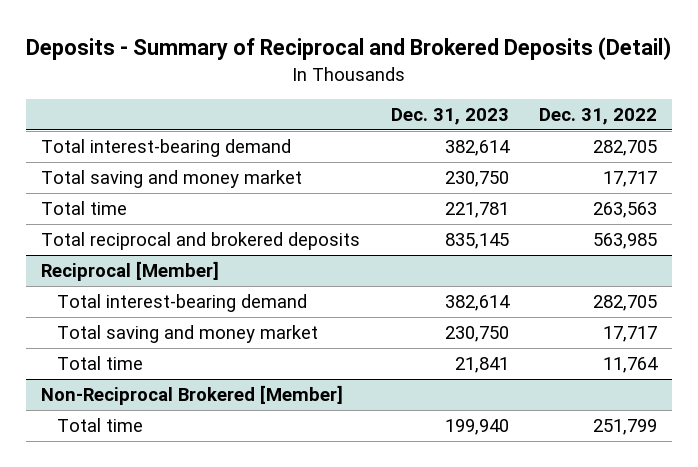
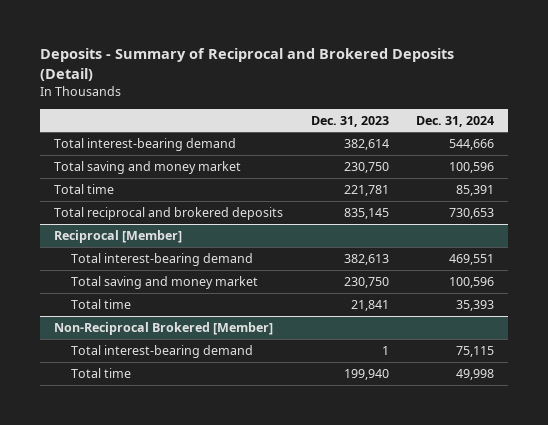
- | Dec. 31, 2023 | Dec. 31, 2022
+ | Dec. 31, 2023 | Dec. 31, 2024
@ Reciprocal [Member]
- Total interest-bearing demand | 382,614 | 282,705
+ Total interest-bearing demand | 382,613 | 469,551
@ Non-Reciprocal Brokered [Member]
+ Total interest-bearing demand | 1 | 75,115

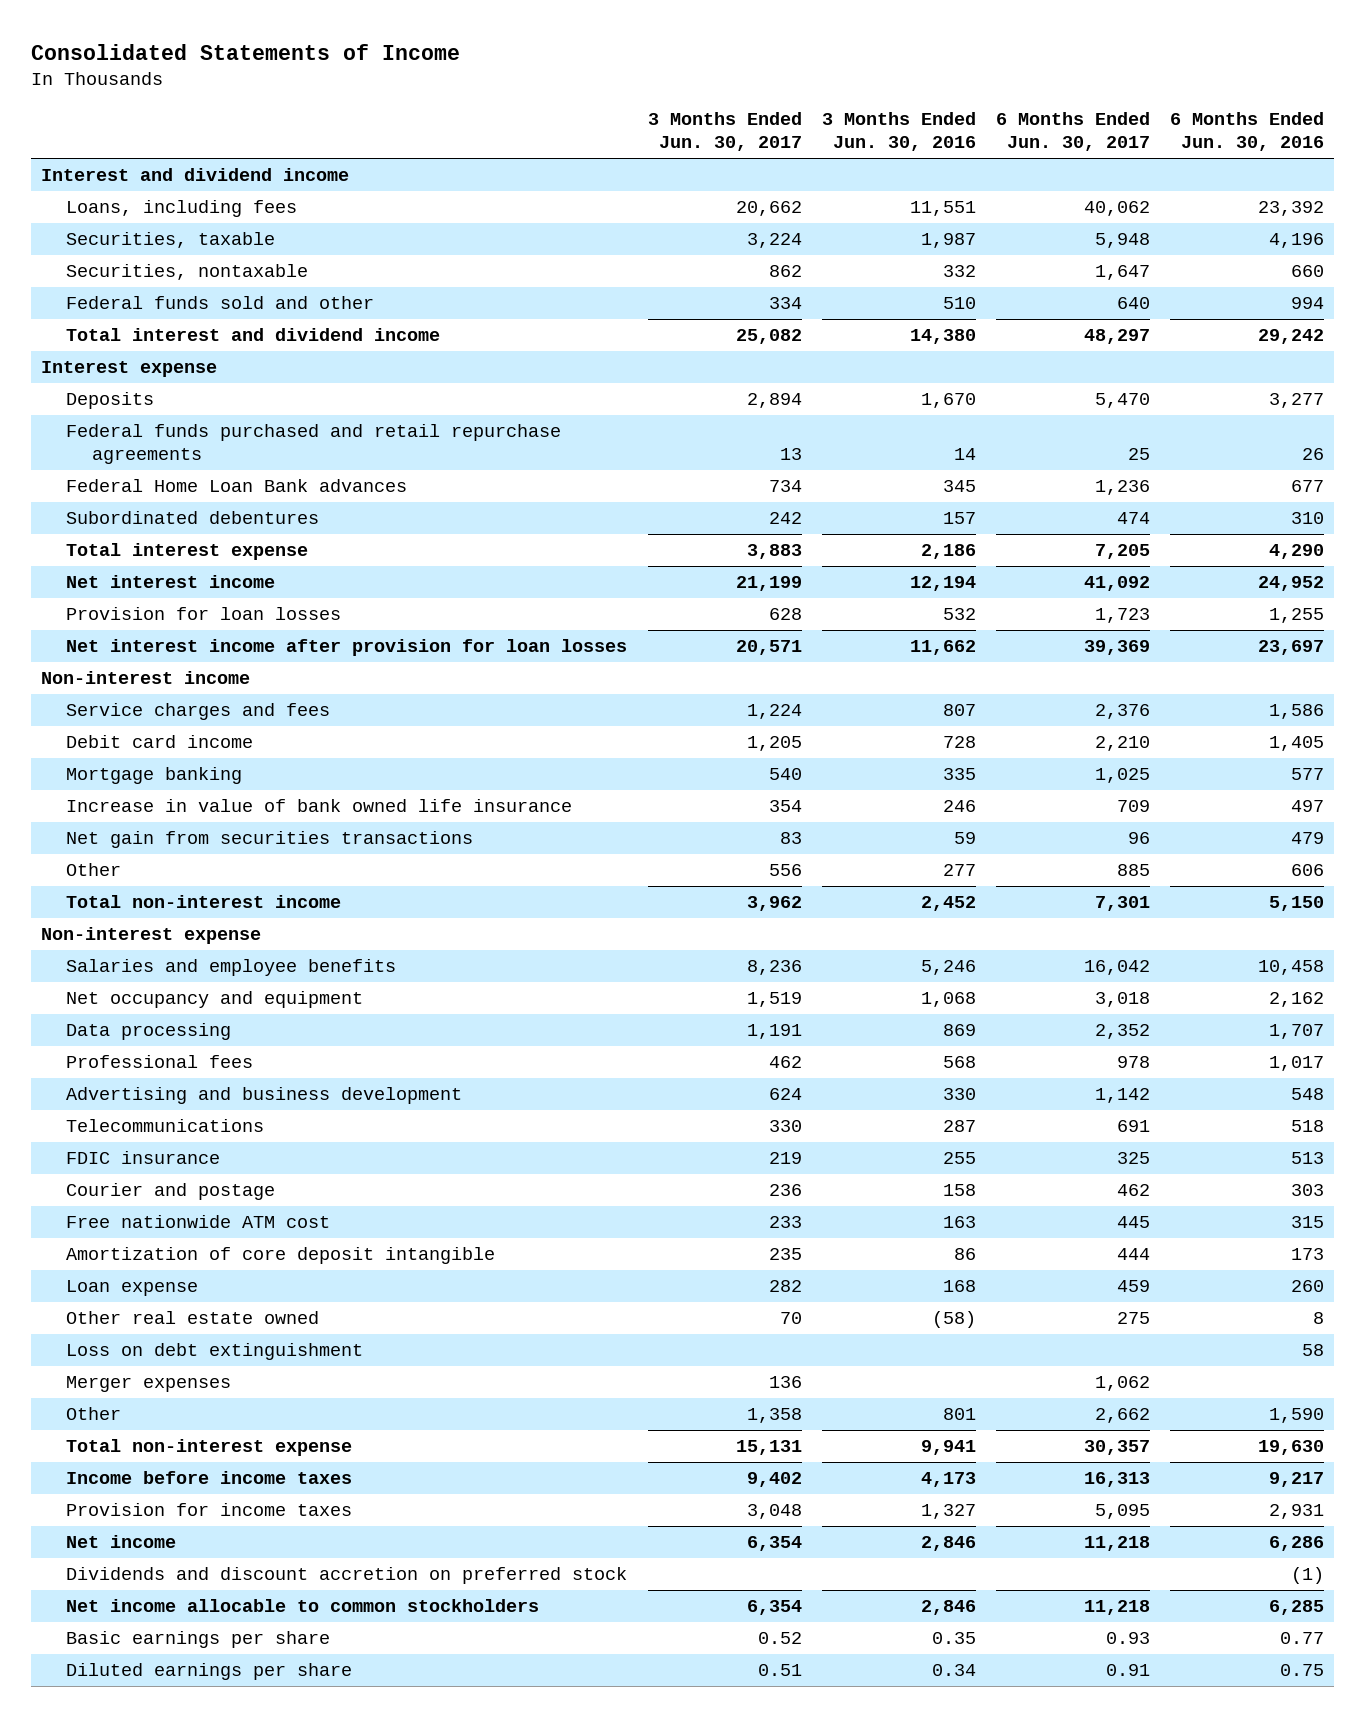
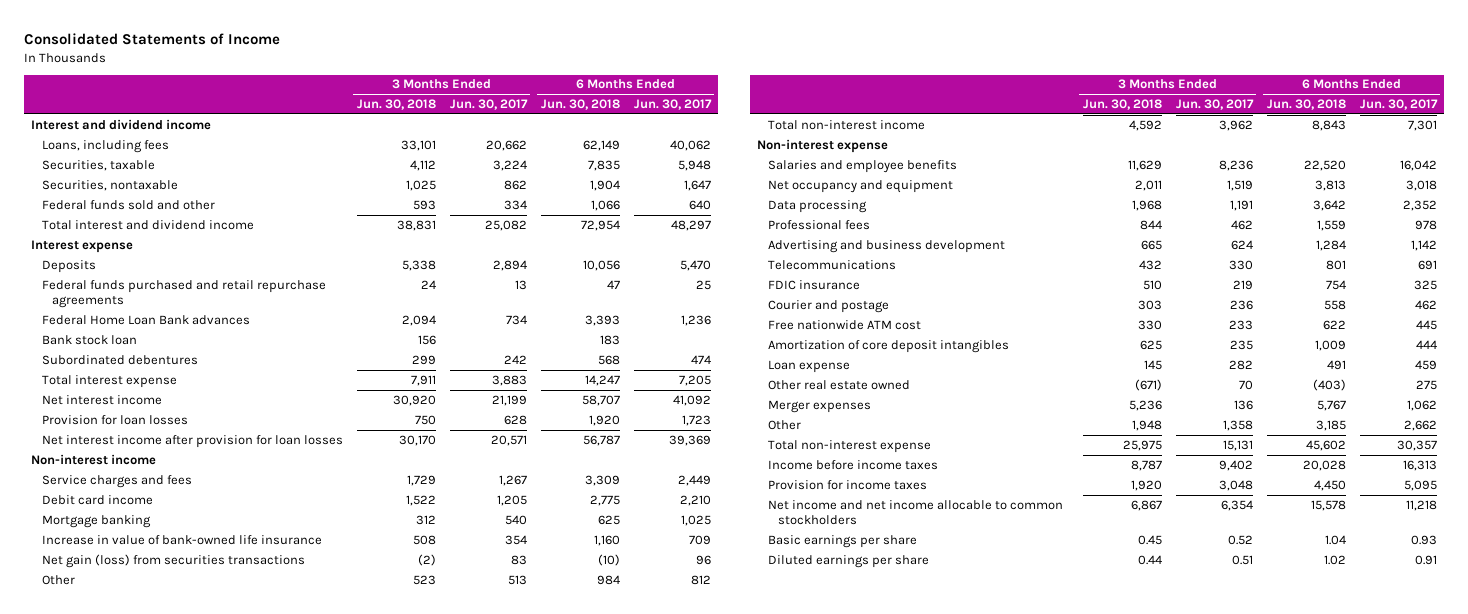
- | 3 Months Ended Jun. 30, 2017 | 3 Months Ended Jun. 30, 2016 | 6 Months Ended Jun. 30, 2017 | 6 Months Ended Jun. 30, 2016
+ | 3 Months Ended Jun. 30, 2018 | 3 Months Ended Jun. 30, 2017 | 6 Months Ended Jun. 30, 2018 | 6 Months Ended Jun. 30, 2017
+ Bank stock loan | 156 | | 183 |
- Service charges and fees | 1,224 | 807 | 2,376 | 1,586
+ Service charges and fees | 1,729 | 1,267 | 3,309 | 2,449
- Increase in value of bank owned life insurance | 354 | 246 | 709 | 497
- Net gain from securities transactions | 83 | 59 | 96 | 479
- Other | 556 | 277 | 885 | 606
+ Increase in value of bank-owned life insurance | 508 | 354 | 1,160 | 709
+ Net gain (loss) from securities transactions | (2) | 83 | (10) | 96
+ Other | 523 | 513 | 984 | 812
- Amortization of core deposit intangible | 235 | 86 | 444 | 173
+ Amortization of core deposit intangibles | 625 | 235 | 1,009 | 444
- Loss on debt extinguishment | | | | 58
- Net income | 6,354 | 2,846 | 11,218 | 6,286
- Dividends and discount accretion on preferred stock | | | | (1)
- Net income allocable to common stockholders | 6,354 | 2,846 | 11,218 | 6,285
+ Net income and net income allocable to common stockholders | 6,867 | 6,354 | 15,578 | 11,218

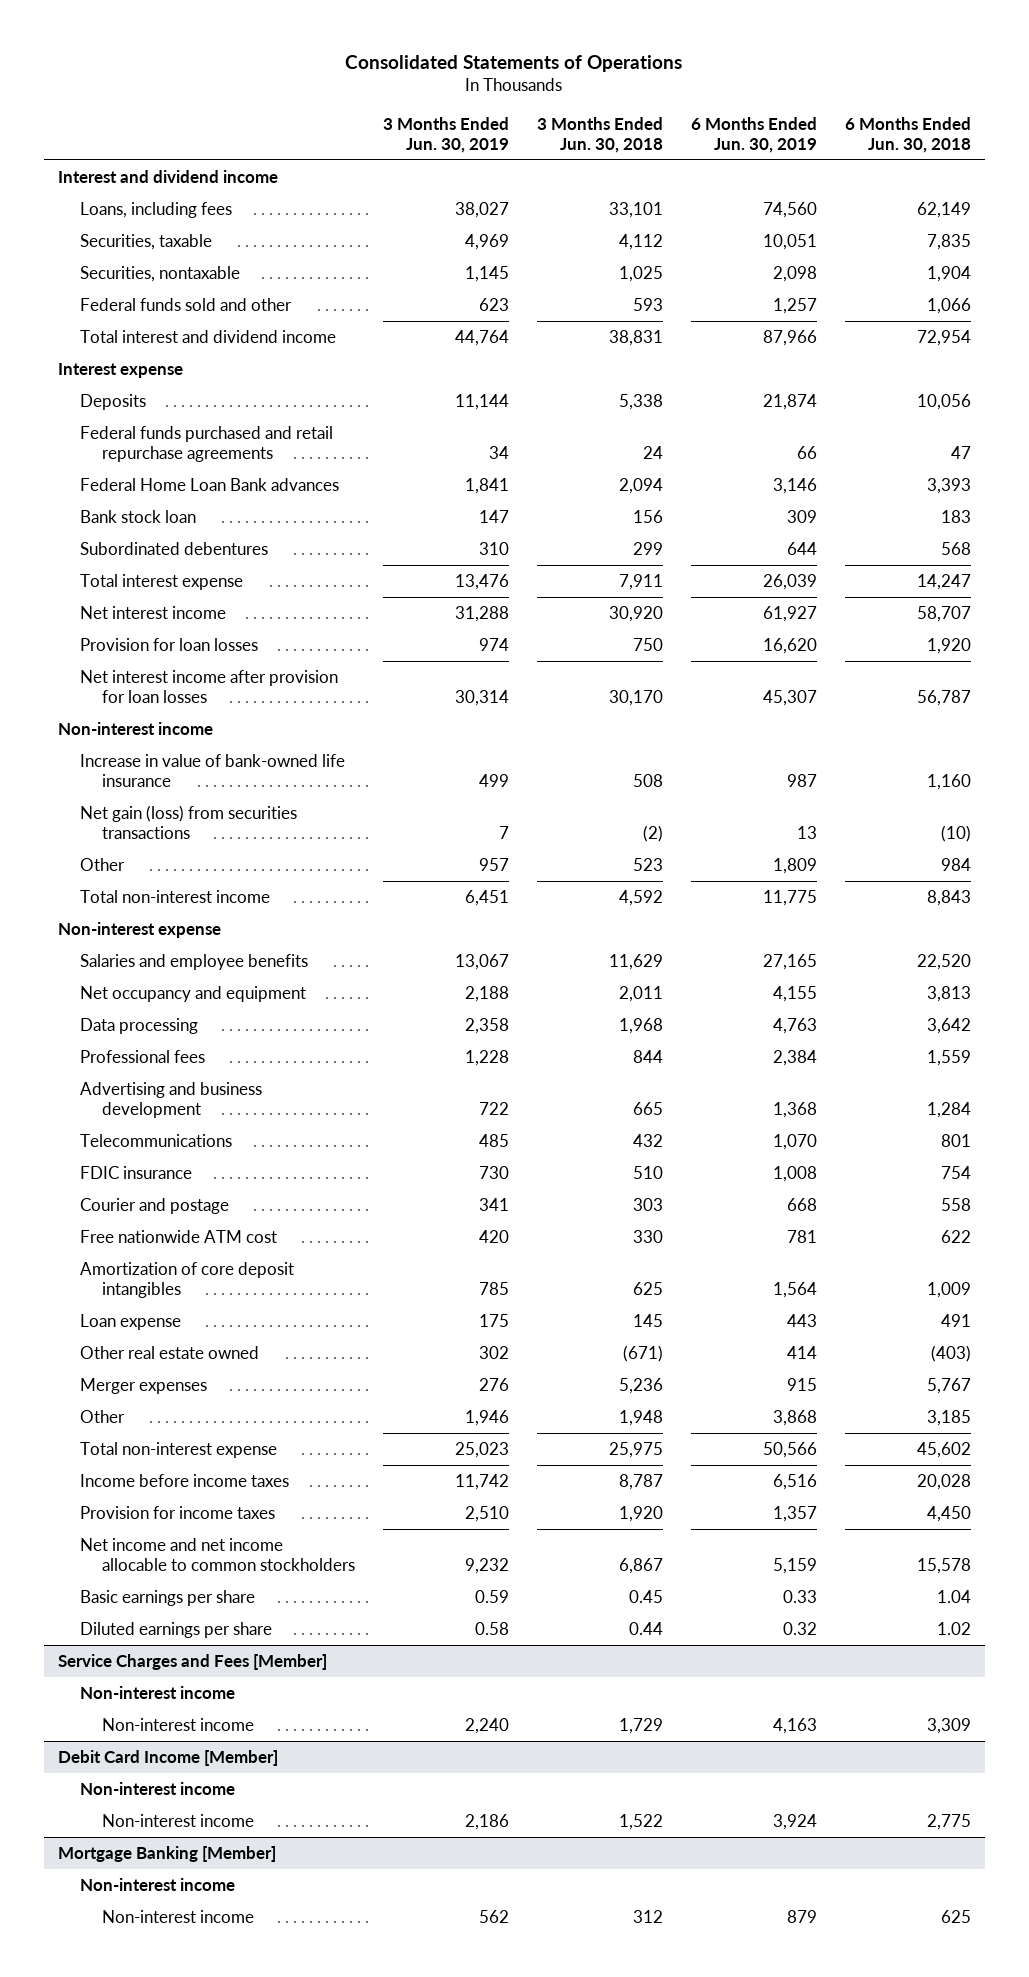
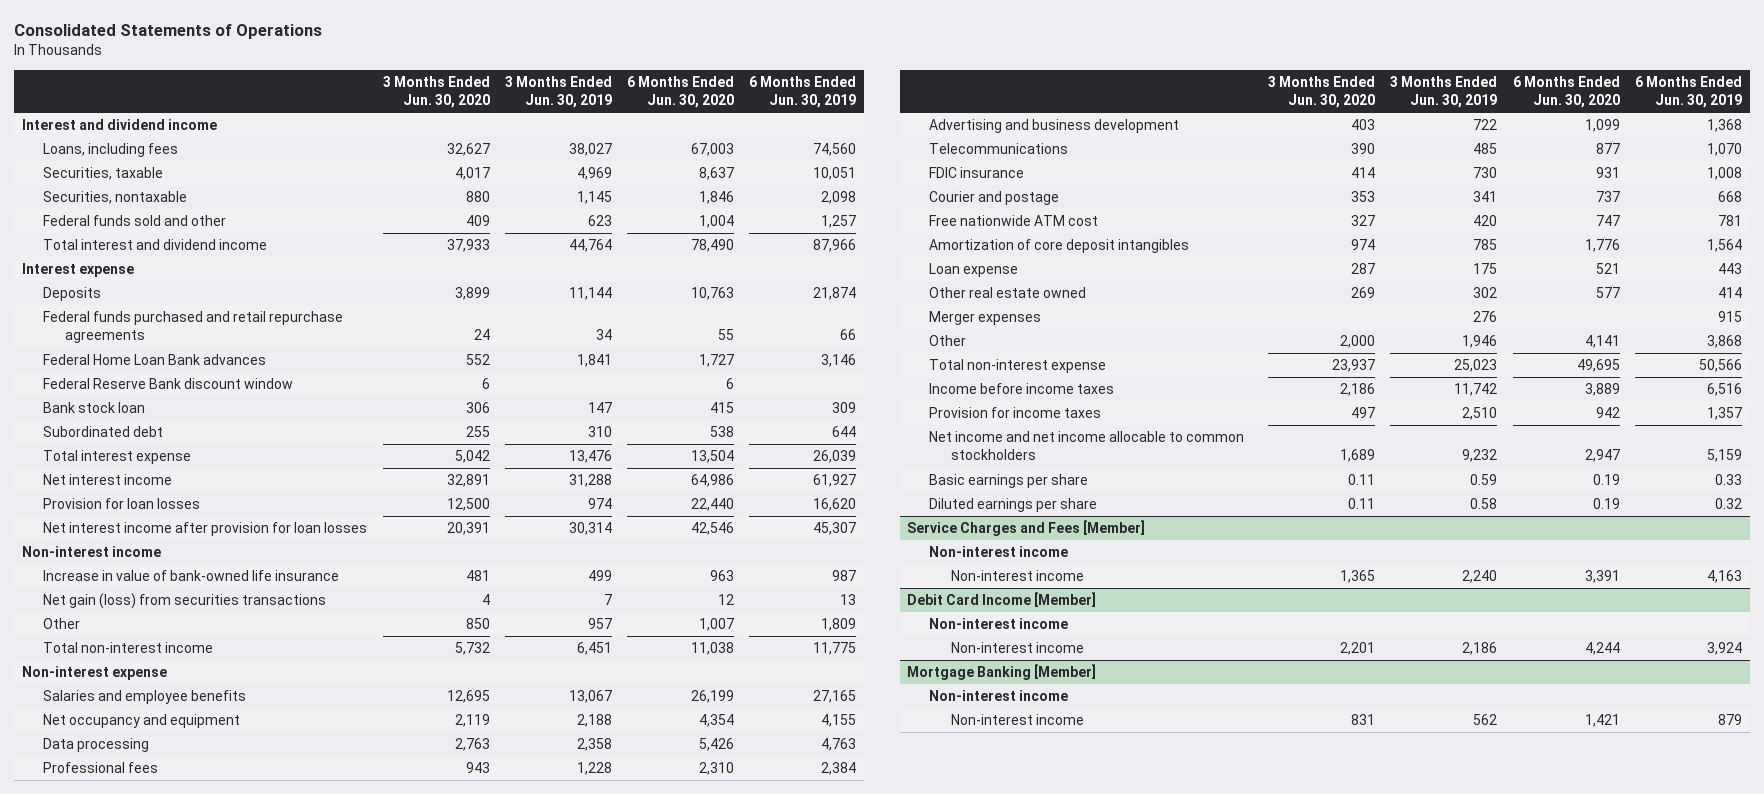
- | 3 Months Ended Jun. 30, 2019 | 3 Months Ended Jun. 30, 2018 | 6 Months Ended Jun. 30, 2019 | 6 Months Ended Jun. 30, 2018
+ | 3 Months Ended Jun. 30, 2020 | 3 Months Ended Jun. 30, 2019 | 6 Months Ended Jun. 30, 2020 | 6 Months Ended Jun. 30, 2019
+ Federal Reserve Bank discount window | 6 | | 6 |
- Subordinated debentures | 310 | 299 | 644 | 568
+ Subordinated debt | 255 | 310 | 538 | 644

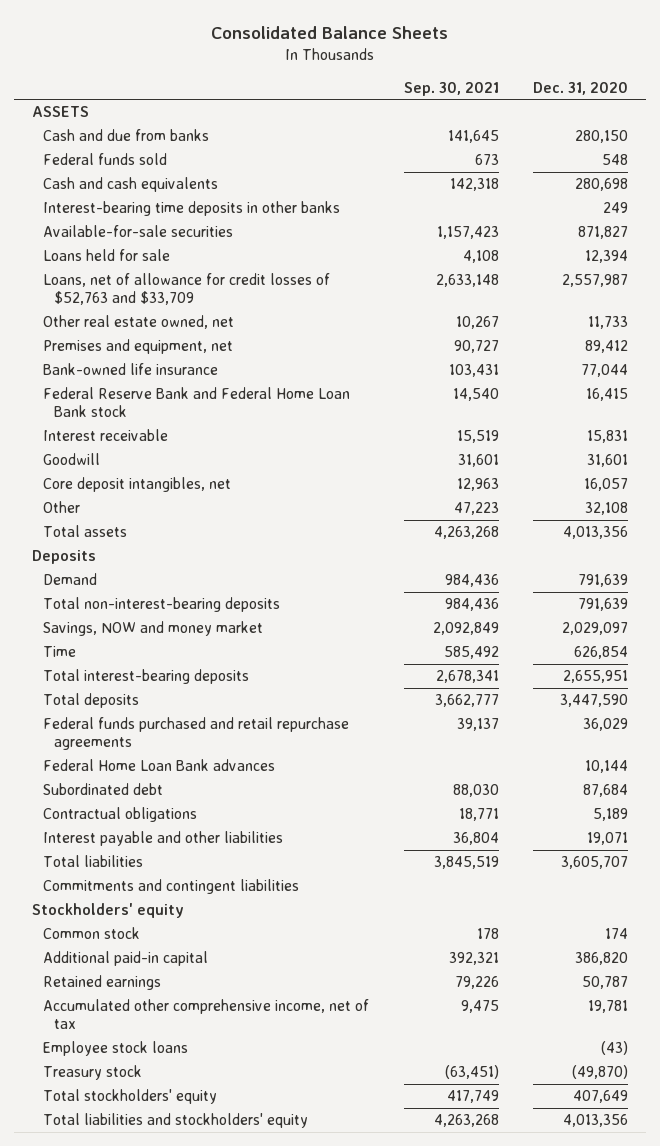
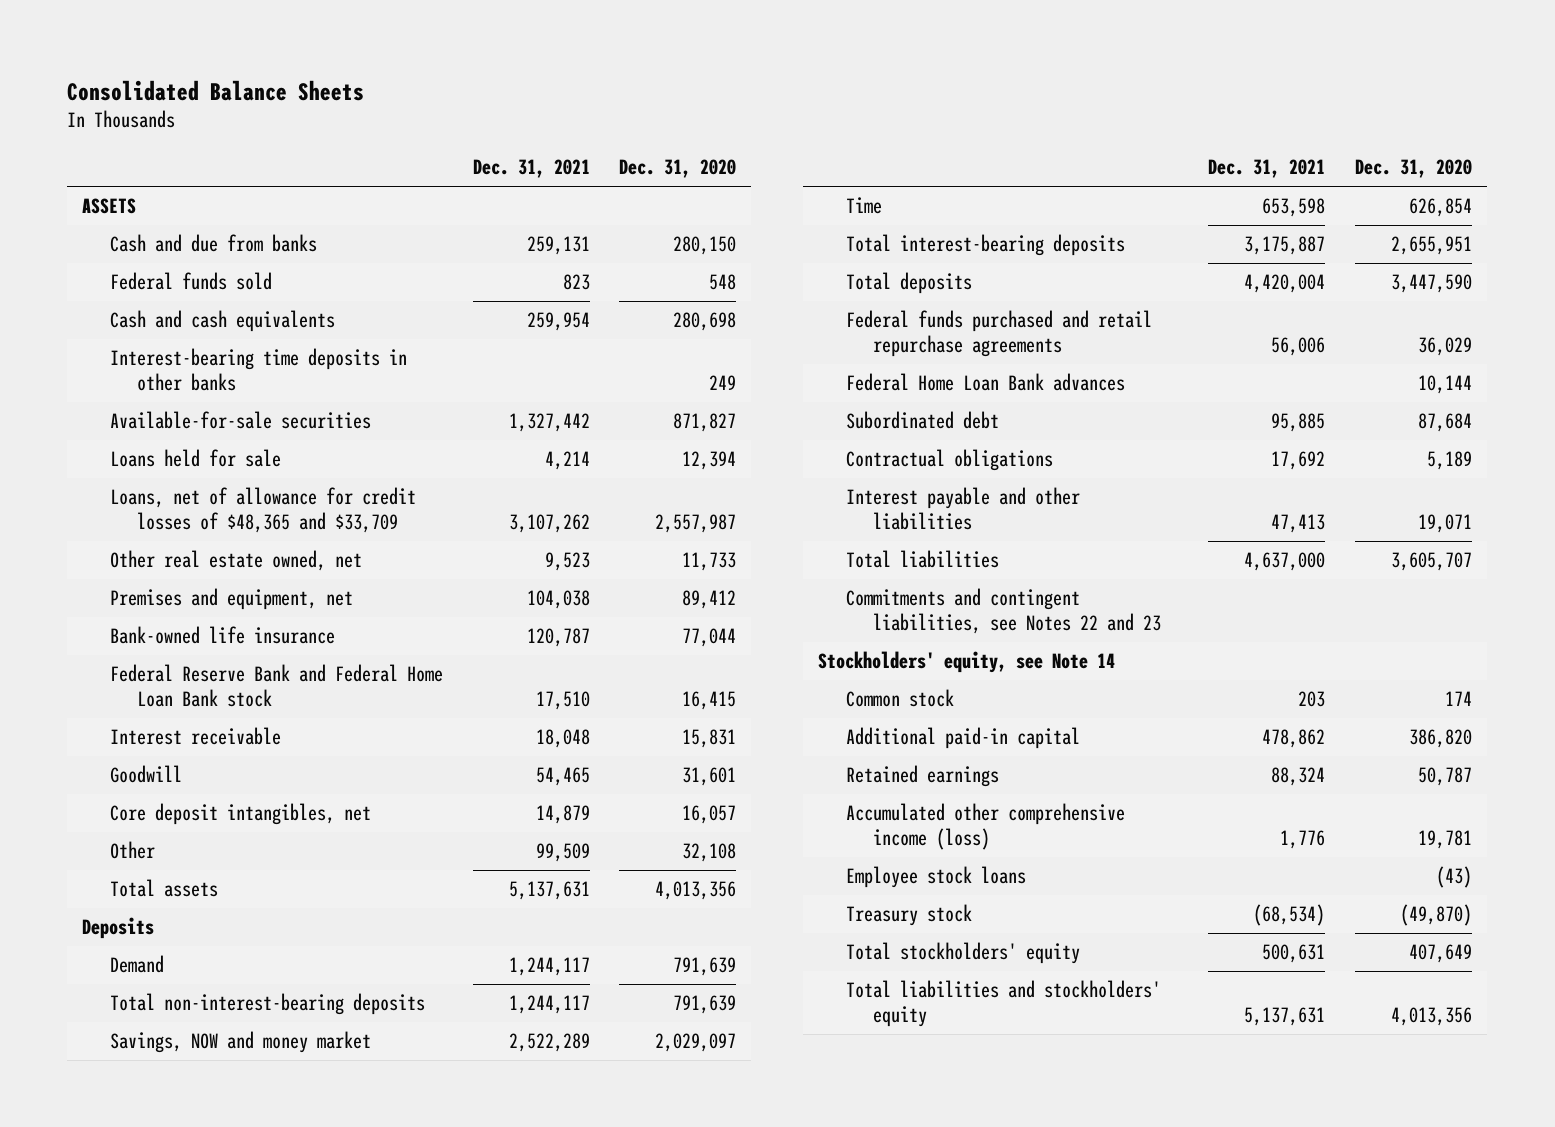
- | Sep. 30, 2021 | Dec. 31, 2020
+ | Dec. 31, 2021 | Dec. 31, 2020
- Loans, net of allowance for credit losses of $52,763 and $33,709 | 2,633,148 | 2,557,987
+ Loans, net of allowance for credit losses of $48,365 and $33,709 | 3,107,262 | 2,557,987
- Commitments and contingent liabilities
- Stockholders' equity
+ Commitments and contingent liabilities, see Notes 22 and 23
+ Stockholders' equity, see Note 14
- Accumulated other comprehensive income, net of tax | 9,475 | 19,781
+ Accumulated other comprehensive income (loss) | 1,776 | 19,781

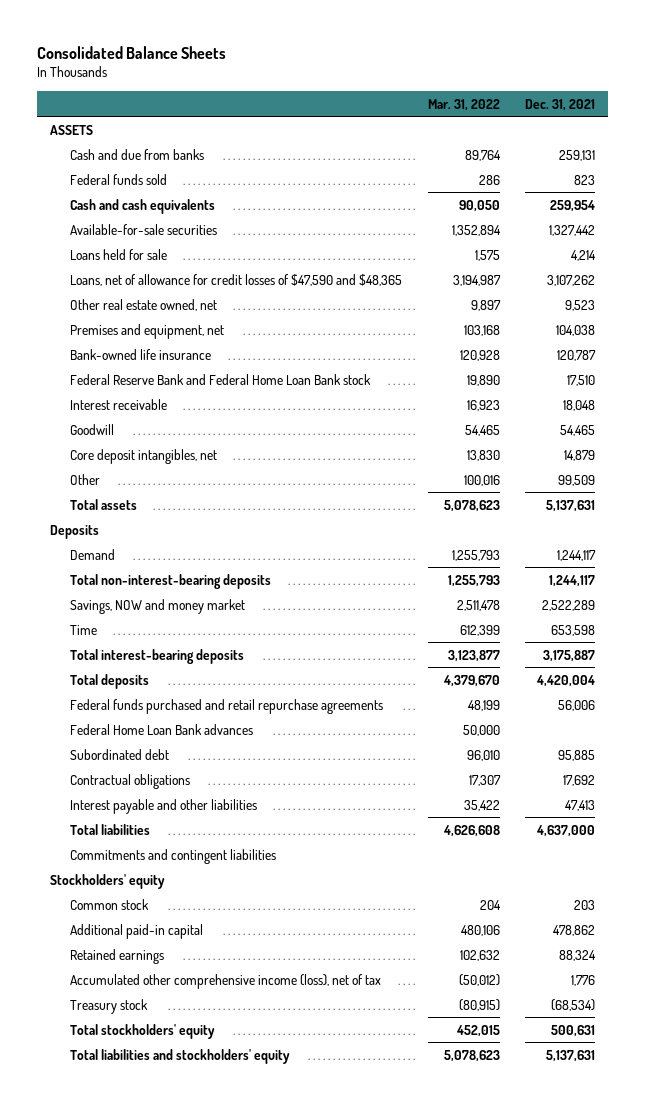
- | Dec. 31, 2021 | Dec. 31, 2020
+ | Mar. 31, 2022 | Dec. 31, 2021
- Interest-bearing time deposits in other banks | | 249
- Loans, net of allowance for credit losses of $48,365 and $33,709 | 3,107,262 | 2,557,987
+ Loans, net of allowance for credit losses of $47,590 and $48,365 | 3,194,987 | 3,107,262
- Commitments and contingent liabilities, see Notes 22 and 23
- Stockholders' equity, see Note 14
+ Commitments and contingent liabilities
+ Stockholders' equity
- Accumulated other comprehensive income (loss) | 1,776 | 19,781
- Employee stock loans | | (43)
+ Accumulated other comprehensive income (loss), net of tax | (50,012) | 1,776

